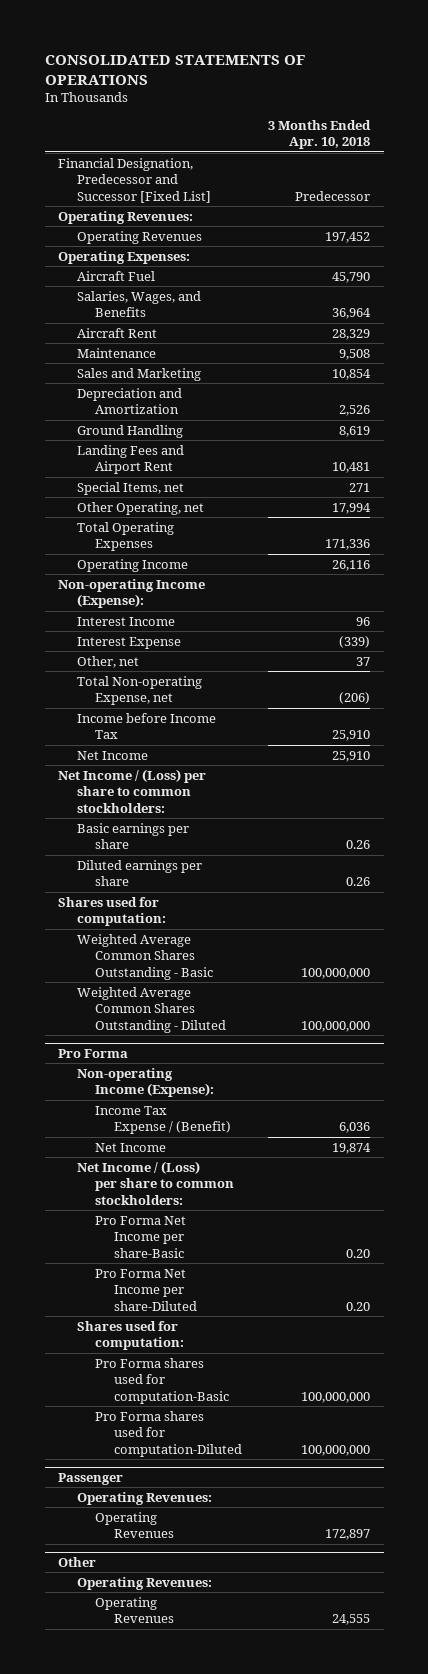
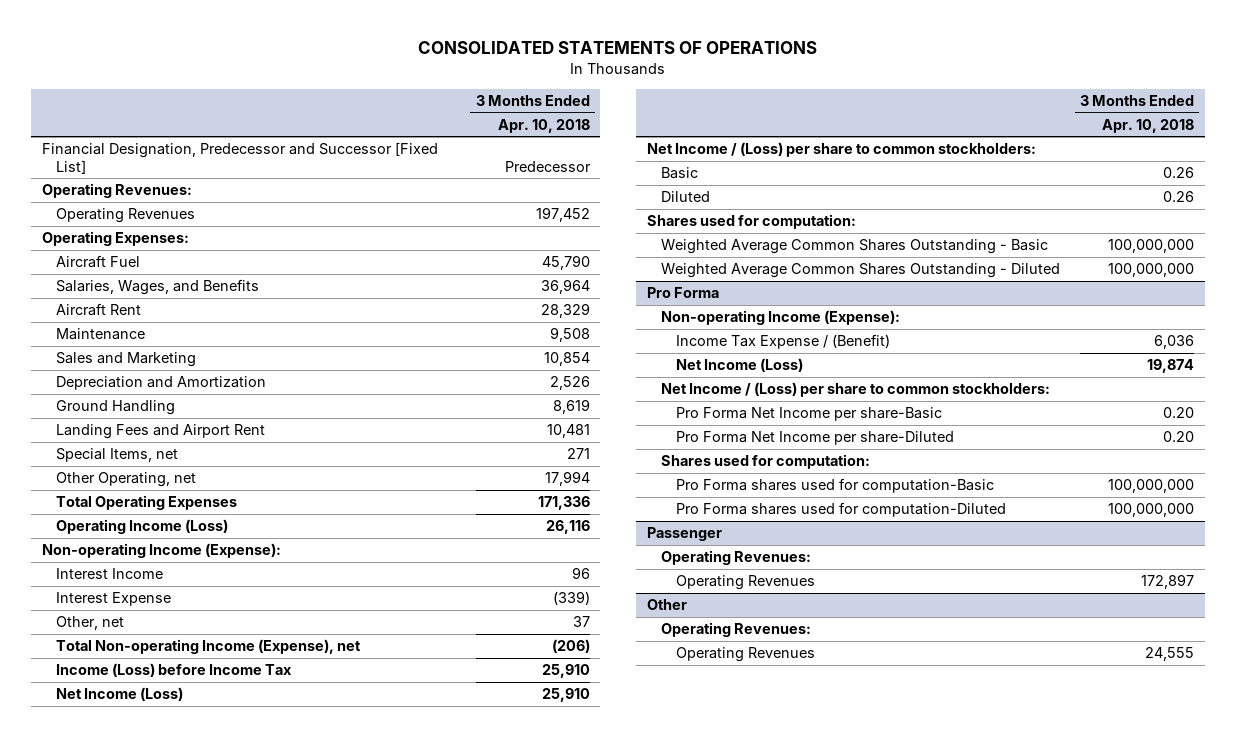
- Operating Income | 26,116
+ Operating Income (Loss) | 26,116
- Total Non-operating Expense, net | (206)
- Income before Income Tax | 25,910
- Net Income | 25,910
+ Total Non-operating Income (Expense), net | (206)
+ Income (Loss) before Income Tax | 25,910
+ Net Income (Loss) | 25,910
- Basic earnings per share | 0.26
- Diluted earnings per share | 0.26
+ Basic | 0.26
+ Diluted | 0.26
@ Pro Forma
- Net Income | 19,874
+ Net Income (Loss) | 19,874

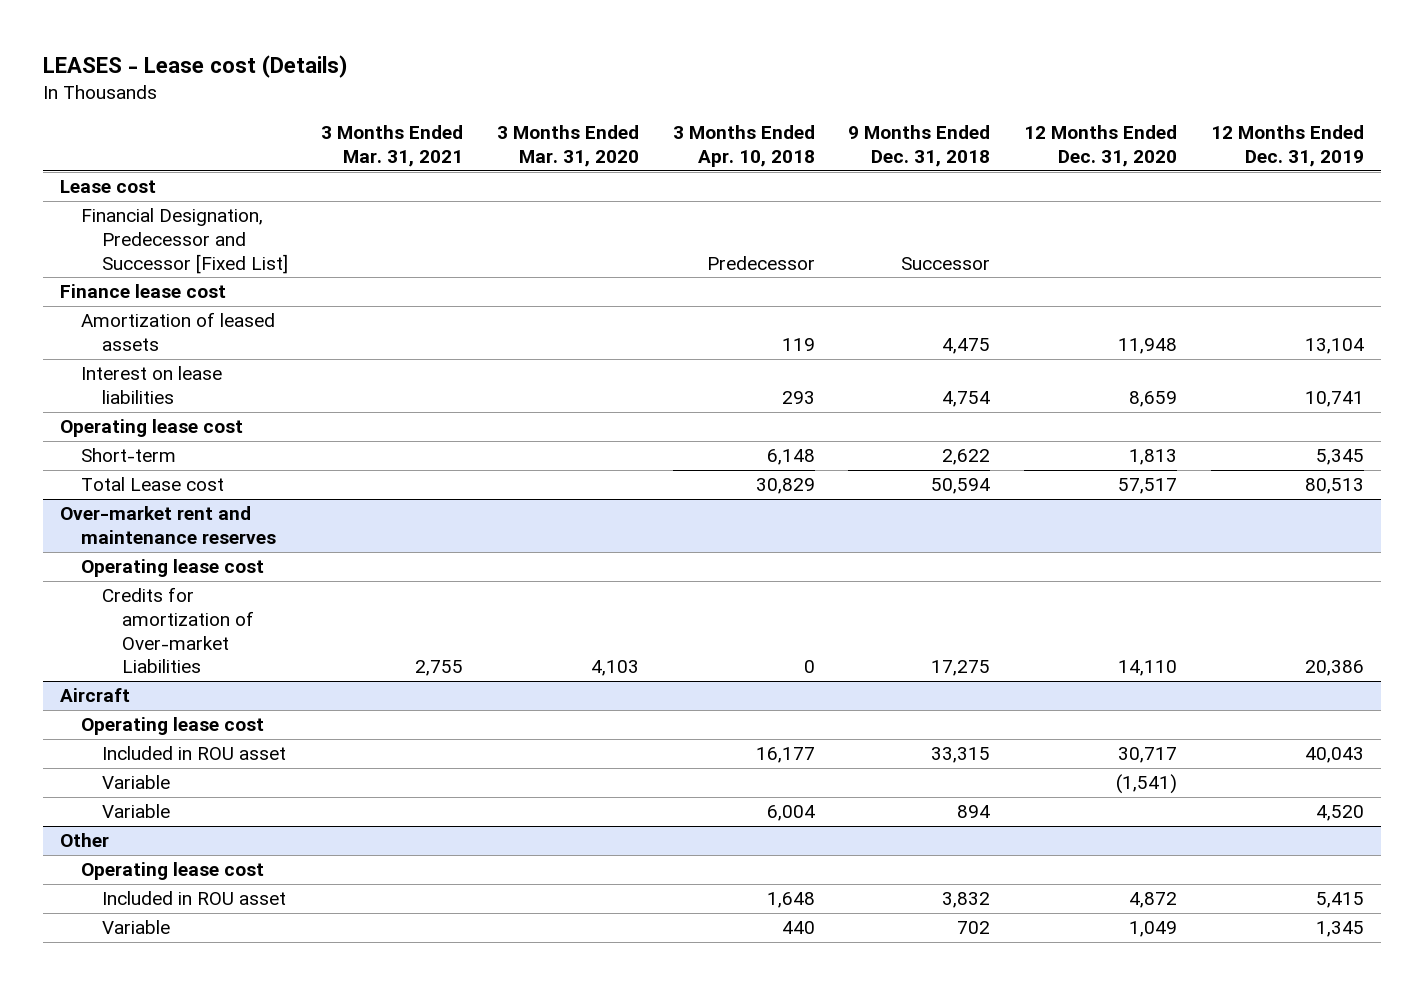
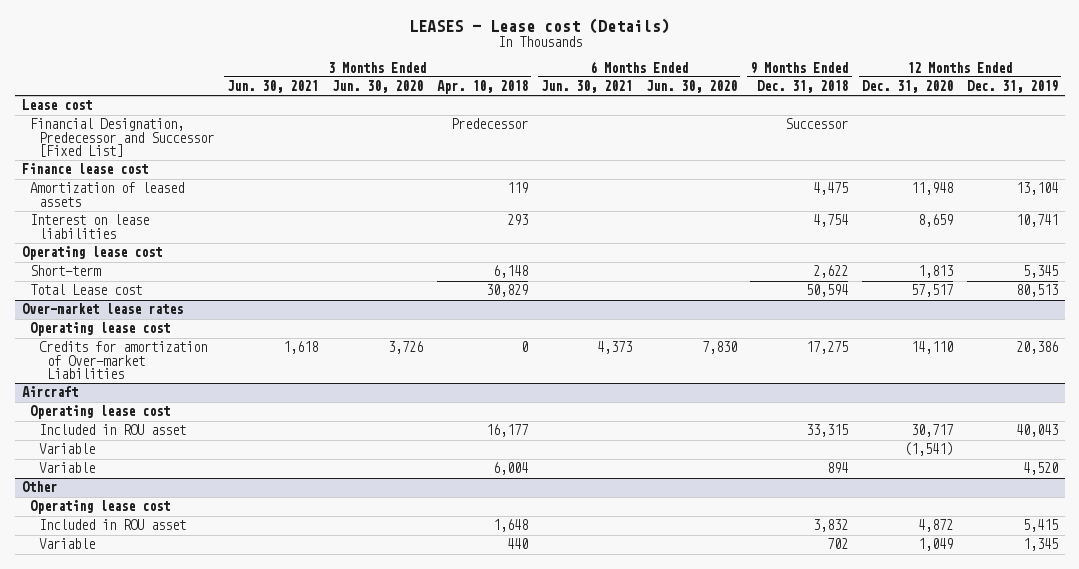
- | 3 Months Ended Mar. 31, 2021 | 3 Months Ended Mar. 31, 2020 | 3 Months Ended Apr. 10, 2018 | 9 Months Ended Dec. 31, 2018 | 12 Months Ended Dec. 31, 2020 | 12 Months Ended Dec. 31, 2019
+ | 3 Months Ended Jun. 30, 2021 | 3 Months Ended Jun. 30, 2020 | 3 Months Ended Apr. 10, 2018 | 6 Months Ended Jun. 30, 2021 | 6 Months Ended Jun. 30, 2020 | 9 Months Ended Dec. 31, 2018 | 12 Months Ended Dec. 31, 2020 | 12 Months Ended Dec. 31, 2019
- Over-market rent and maintenance reserves
+ Over-market lease rates

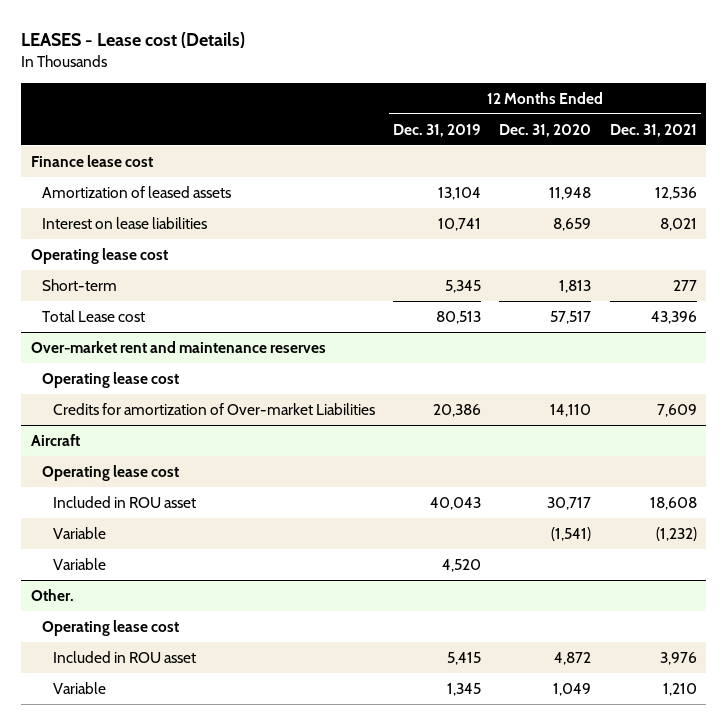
- | 3 Months Ended Jun. 30, 2021 | 3 Months Ended Jun. 30, 2020 | 3 Months Ended Apr. 10, 2018 | 6 Months Ended Jun. 30, 2021 | 6 Months Ended Jun. 30, 2020 | 9 Months Ended Dec. 31, 2018 | 12 Months Ended Dec. 31, 2020 | 12 Months Ended Dec. 31, 2019
+ | 12 Months Ended Dec. 31, 2019 | 12 Months Ended Dec. 31, 2020 | 12 Months Ended Dec. 31, 2021
- Lease cost
- Financial Designation, Predecessor and Successor [Fixed List] | | | Predecessor | | | Successor | |
- Over-market lease rates
+ Over-market rent and maintenance reserves
- Other
+ Other.

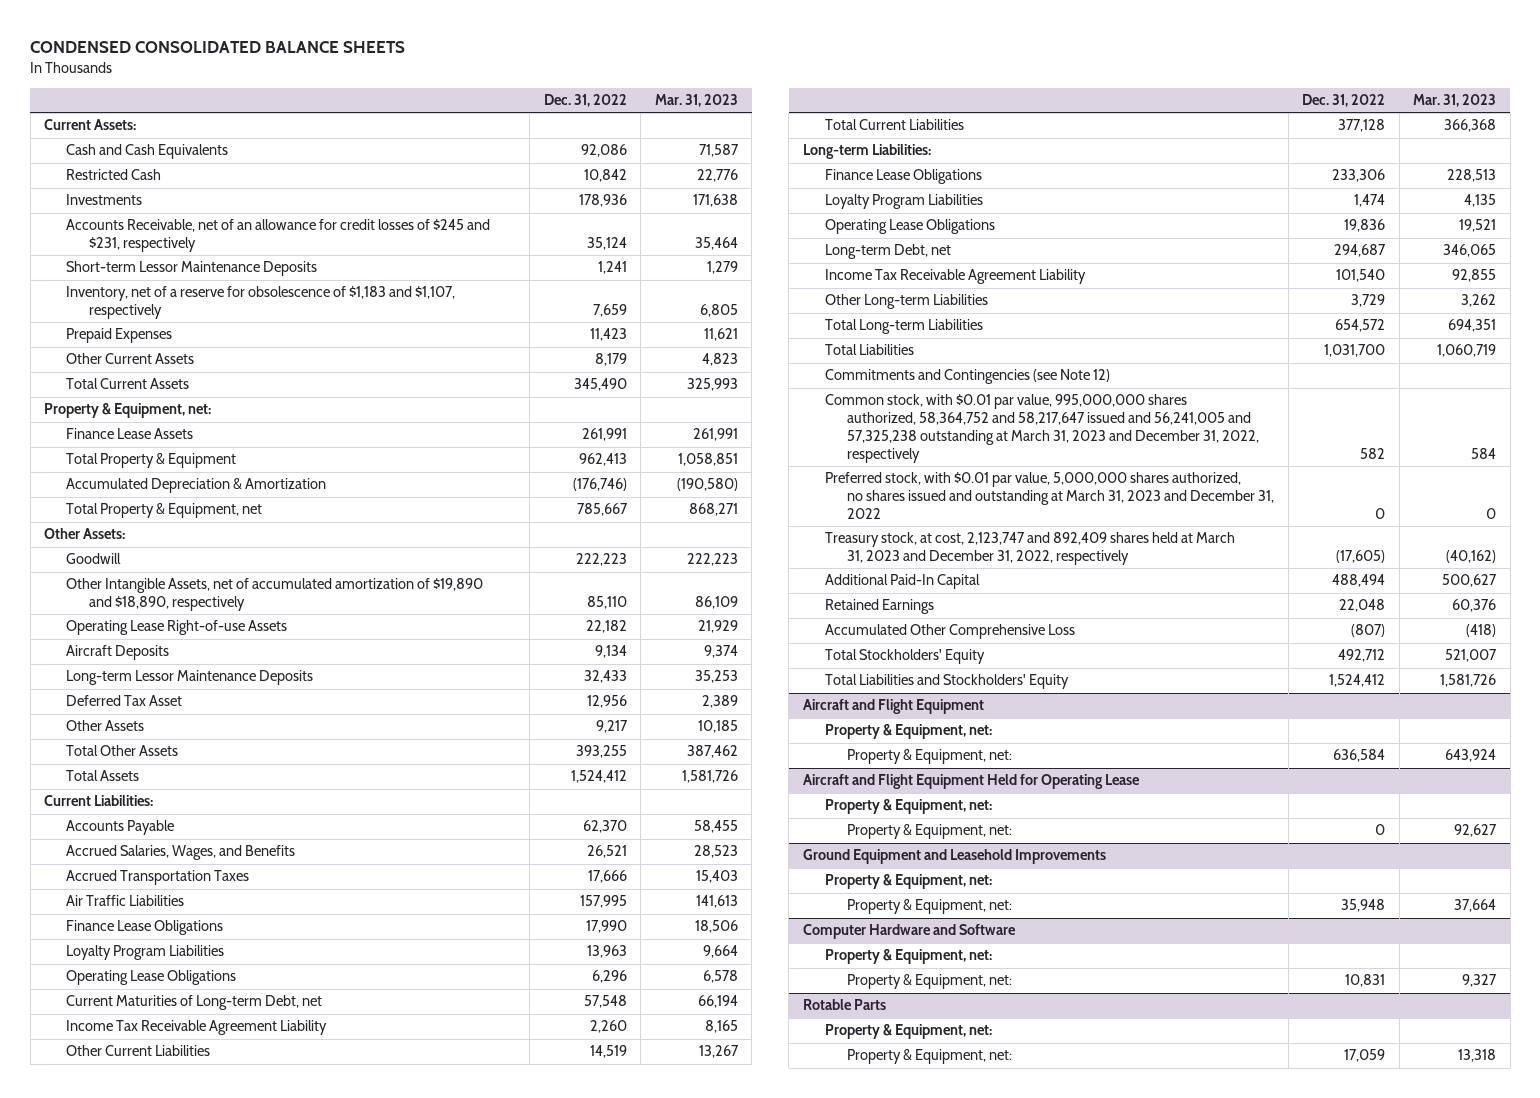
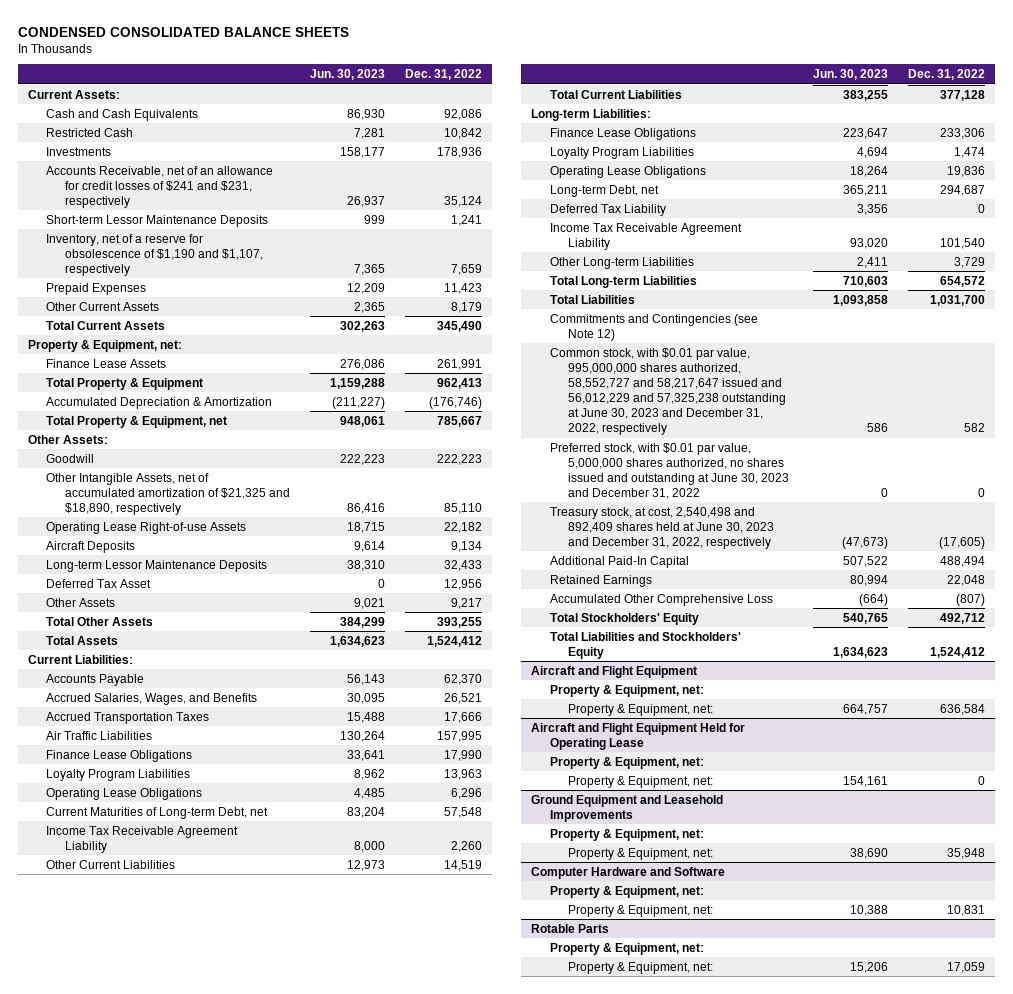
- | Dec. 31, 2022 | Mar. 31, 2023
+ | Jun. 30, 2023 | Dec. 31, 2022
- Accounts Receivable, net of an allowance for credit losses of $245 and $231, respectively | 35,124 | 35,464
+ Accounts Receivable, net of an allowance for credit losses of $241 and $231, respectively | 26,937 | 35,124
- Inventory, net of a reserve for obsolescence of $1,183 and $1,107, respectively | 7,659 | 6,805
+ Inventory, net of a reserve for obsolescence of $1,190 and $1,107, respectively | 7,365 | 7,659
- Other Intangible Assets, net of accumulated amortization of $19,890 and $18,890, respectively | 85,110 | 86,109
+ Other Intangible Assets, net of accumulated amortization of $21,325 and $18,890, respectively | 86,416 | 85,110
+ Deferred Tax Liability | 3,356 | 0
- Common stock, with $0.01 par value, 995,000,000 shares authorized, 58,364,752 and 58,217,647 issued and 56,241,005 and 57,325,238 outstanding at March 31, 2023 and December 31, 2022, respectively | 582 | 584
- Preferred stock, with $0.01 par value, 5,000,000 shares authorized, no shares issued and outstanding at March 31, 2023 and December 31, 2022 | 0 | 0
- Treasury stock, at cost, 2,123,747 and 892,409 shares held at March 31, 2023 and December 31, 2022, respectively | (17,605) | (40,162)
+ Common stock, with $0.01 par value, 995,000,000 shares authorized, 58,552,727 and 58,217,647 issued and 56,012,229 and 57,325,238 outstanding at June 30, 2023 and December 31, 2022, respectively | 586 | 582
+ Preferred stock, with $0.01 par value, 5,000,000 shares authorized, no shares issued and outstanding at June 30, 2023 and December 31, 2022 | 0 | 0
+ Treasury stock, at cost, 2,540,498 and 892,409 shares held at June 30, 2023 and December 31, 2022, respectively | (47,673) | (17,605)

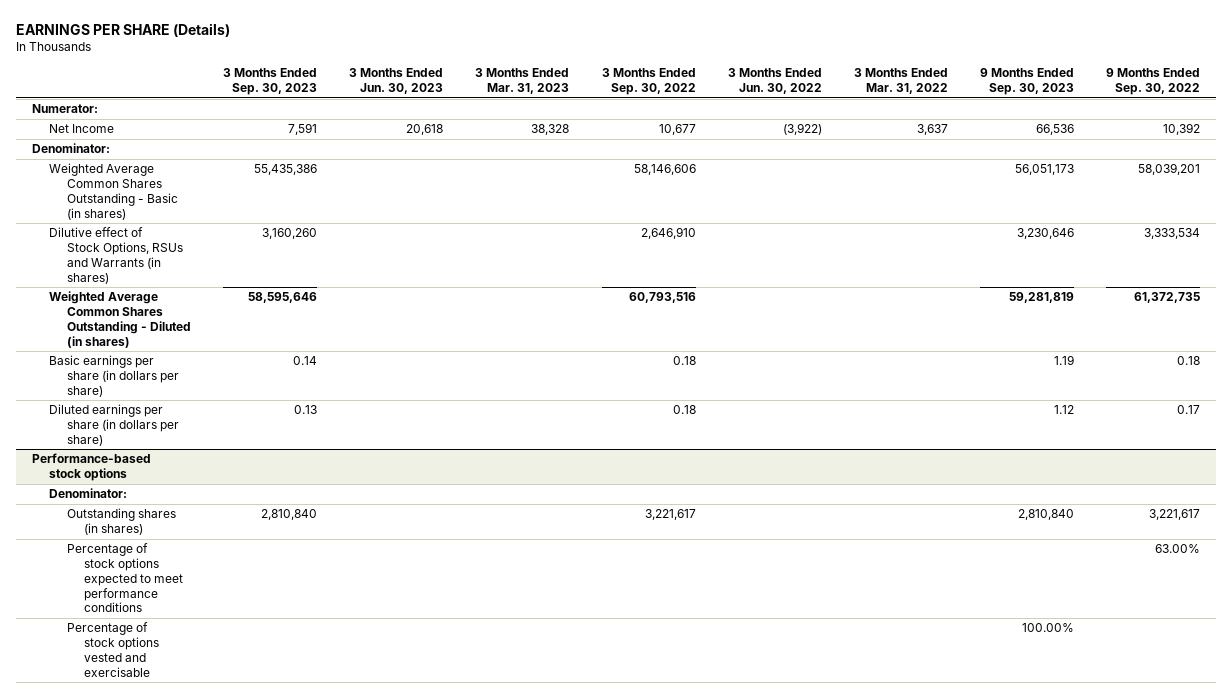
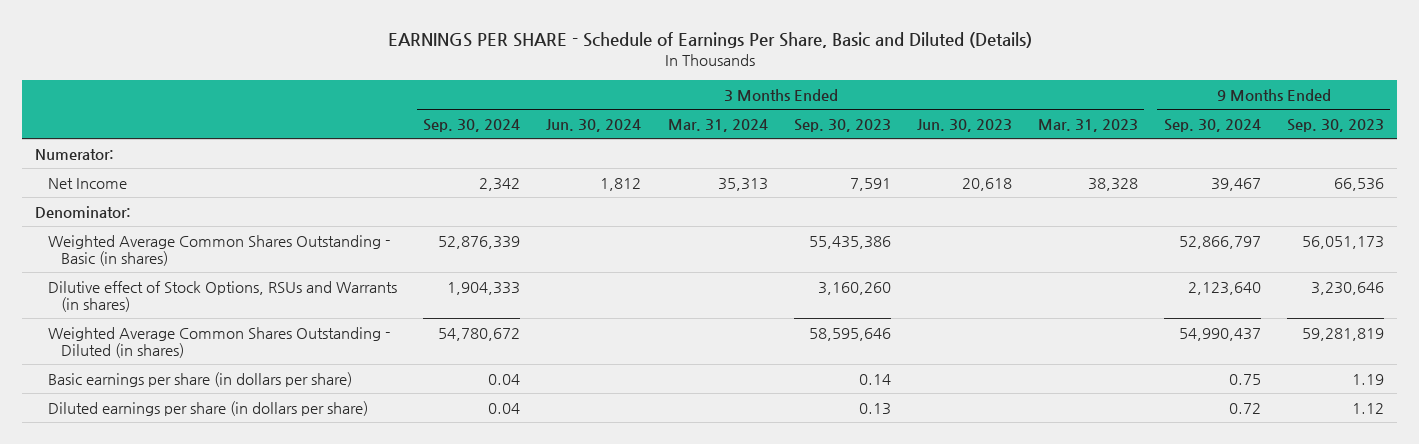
- EARNINGS PER SHARE (Details)
+ EARNINGS PER SHARE - Schedule of Earnings Per Share, Basic and Diluted (Details)
- | 3 Months Ended Sep. 30, 2023 | 3 Months Ended Jun. 30, 2023 | 3 Months Ended Mar. 31, 2023 | 3 Months Ended Sep. 30, 2022 | 3 Months Ended Jun. 30, 2022 | 3 Months Ended Mar. 31, 2022 | 9 Months Ended Sep. 30, 2023 | 9 Months Ended Sep. 30, 2022
+ | 3 Months Ended Sep. 30, 2024 | 3 Months Ended Jun. 30, 2024 | 3 Months Ended Mar. 31, 2024 | 3 Months Ended Sep. 30, 2023 | 3 Months Ended Jun. 30, 2023 | 3 Months Ended Mar. 31, 2023 | 9 Months Ended Sep. 30, 2024 | 9 Months Ended Sep. 30, 2023
- Performance-based stock options
- Denominator:
- Outstanding shares (in shares) | 2,810,840 | | | 3,221,617 | | | 2,810,840 | 3,221,617
- Percentage of stock options expected to meet performance conditions | | | | | | | | 63.00%
- Percentage of stock options vested and exercisable | | | | | | | 100.00% |

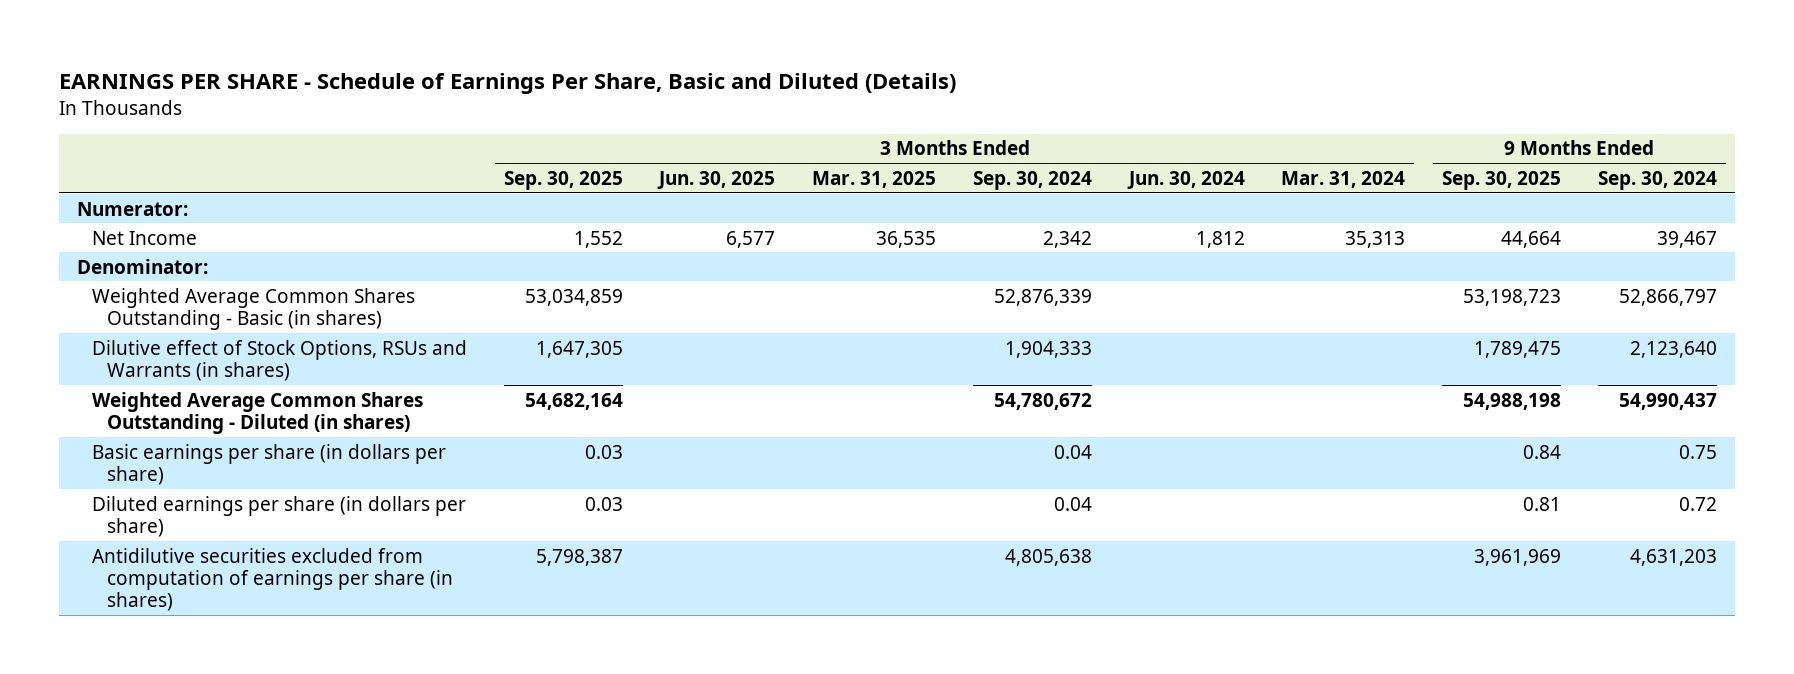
- | 3 Months Ended Sep. 30, 2024 | 3 Months Ended Jun. 30, 2024 | 3 Months Ended Mar. 31, 2024 | 3 Months Ended Sep. 30, 2023 | 3 Months Ended Jun. 30, 2023 | 3 Months Ended Mar. 31, 2023 | 9 Months Ended Sep. 30, 2024 | 9 Months Ended Sep. 30, 2023
+ | 3 Months Ended Sep. 30, 2025 | 3 Months Ended Jun. 30, 2025 | 3 Months Ended Mar. 31, 2025 | 3 Months Ended Sep. 30, 2024 | 3 Months Ended Jun. 30, 2024 | 3 Months Ended Mar. 31, 2024 | 9 Months Ended Sep. 30, 2025 | 9 Months Ended Sep. 30, 2024
+ Antidilutive securities excluded from computation of earnings per share (in shares) | 5,798,387 | | | 4,805,638 | | | 3,961,969 | 4,631,203

